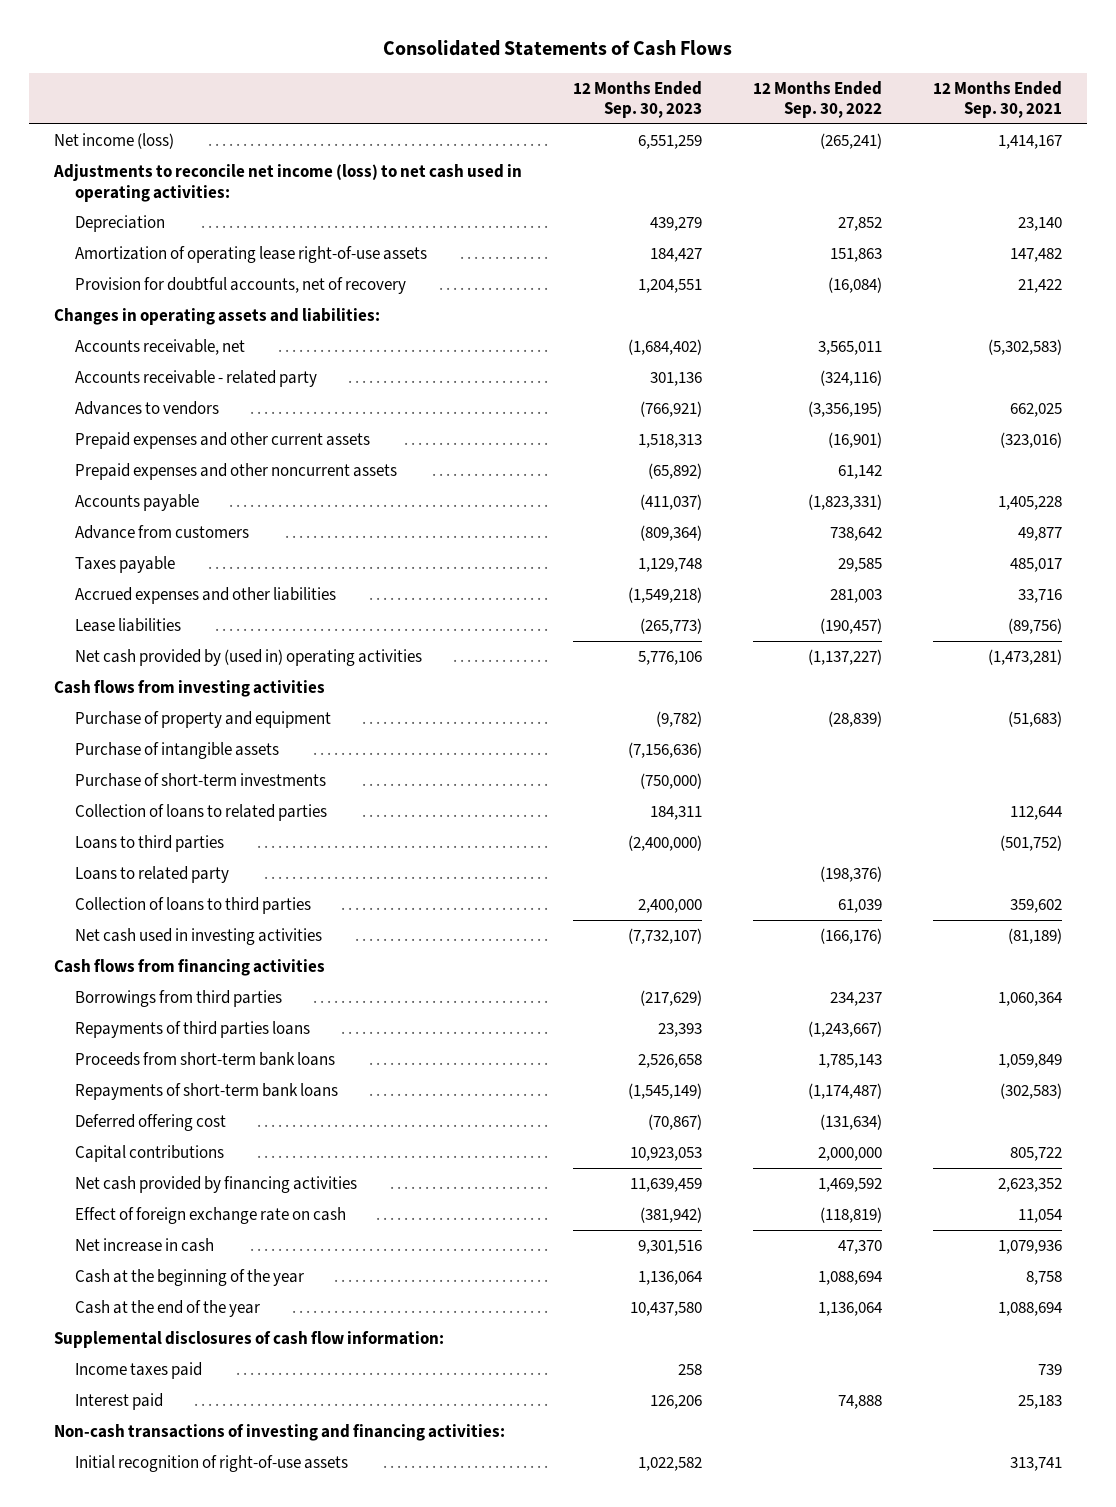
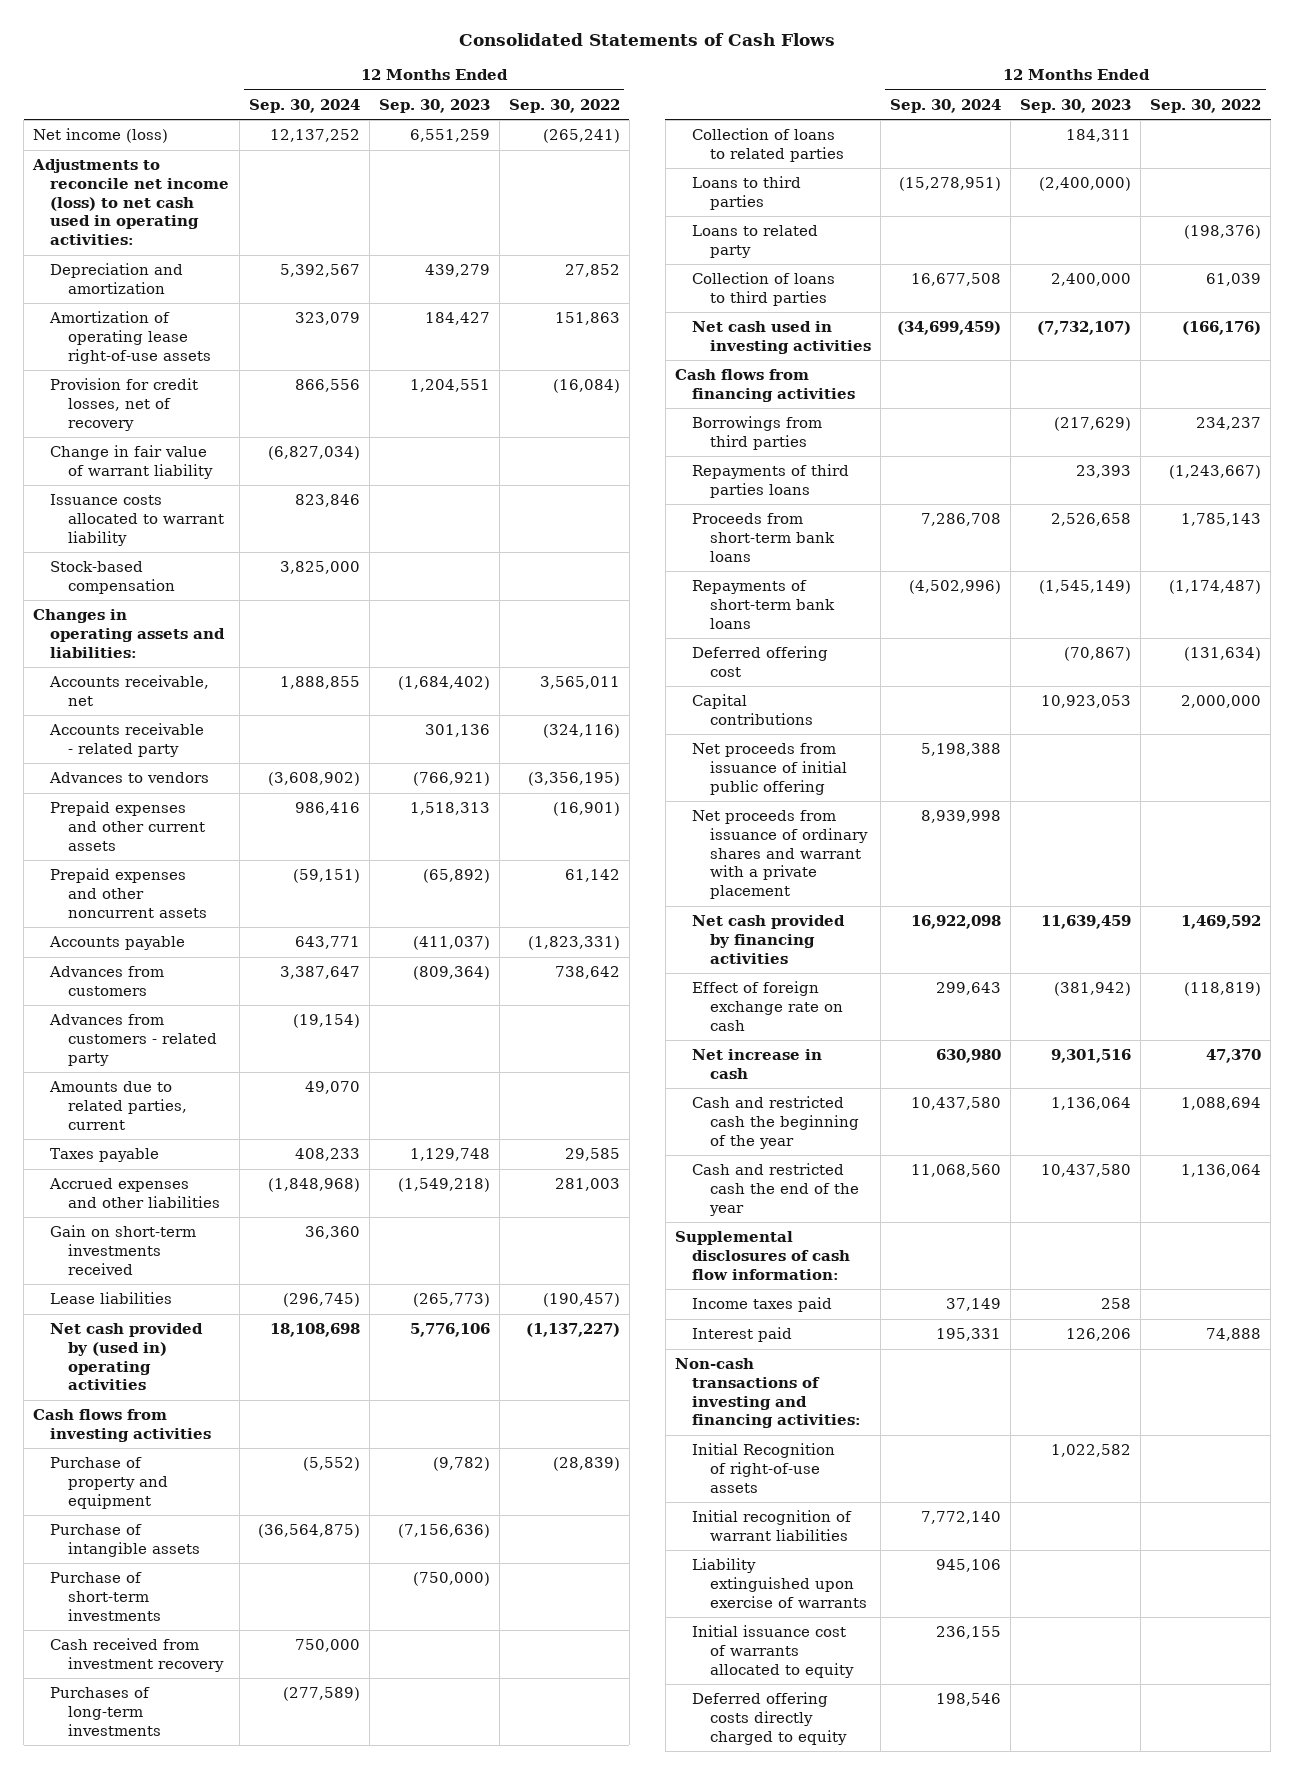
- | 12 Months Ended Sep. 30, 2023 | 12 Months Ended Sep. 30, 2022 | 12 Months Ended Sep. 30, 2021
+ | 12 Months Ended Sep. 30, 2024 | 12 Months Ended Sep. 30, 2023 | 12 Months Ended Sep. 30, 2022
- Depreciation | 439,279 | 27,852 | 23,140
+ Depreciation and amortization | 5,392,567 | 439,279 | 27,852
- Provision for doubtful accounts, net of recovery | 1,204,551 | (16,084) | 21,422
+ Provision for credit losses, net of recovery | 866,556 | 1,204,551 | (16,084)
+ Change in fair value of warrant liability | (6,827,034) | |
+ Issuance costs allocated to warrant liability | 823,846 | |
+ Stock-based compensation | 3,825,000 | |
- Advance from customers | (809,364) | 738,642 | 49,877
+ Advances from customers | 3,387,647 | (809,364) | 738,642
+ Advances from customers - related party | (19,154) | |
+ Amounts due to related parties, current | 49,070 | |
+ Gain on short-term investments received | 36,360 | |
+ Cash received from investment recovery | 750,000 | |
+ Purchases of long-term investments | (277,589) | |
+ Net proceeds from issuance of initial public offering | 5,198,388 | |
+ Net proceeds from issuance of ordinary shares and warrant with a private placement | 8,939,998 | |
- Cash at the beginning of the year | 1,136,064 | 1,088,694 | 8,758
- Cash at the end of the year | 10,437,580 | 1,136,064 | 1,088,694
+ Cash and restricted cash the beginning of the year | 10,437,580 | 1,136,064 | 1,088,694
+ Cash and restricted cash the end of the year | 11,068,560 | 10,437,580 | 1,136,064
- Initial recognition of right-of-use assets | 1,022,582 | | 313,741
+ Initial Recognition of right-of-use assets | | 1,022,582 |
+ Initial recognition of warrant liabilities | 7,772,140 | |
+ Liability extinguished upon exercise of warrants | 945,106 | |
+ Initial issuance cost of warrants allocated to equity | 236,155 | |
+ Deferred offering costs directly charged to equity | 198,546 | |

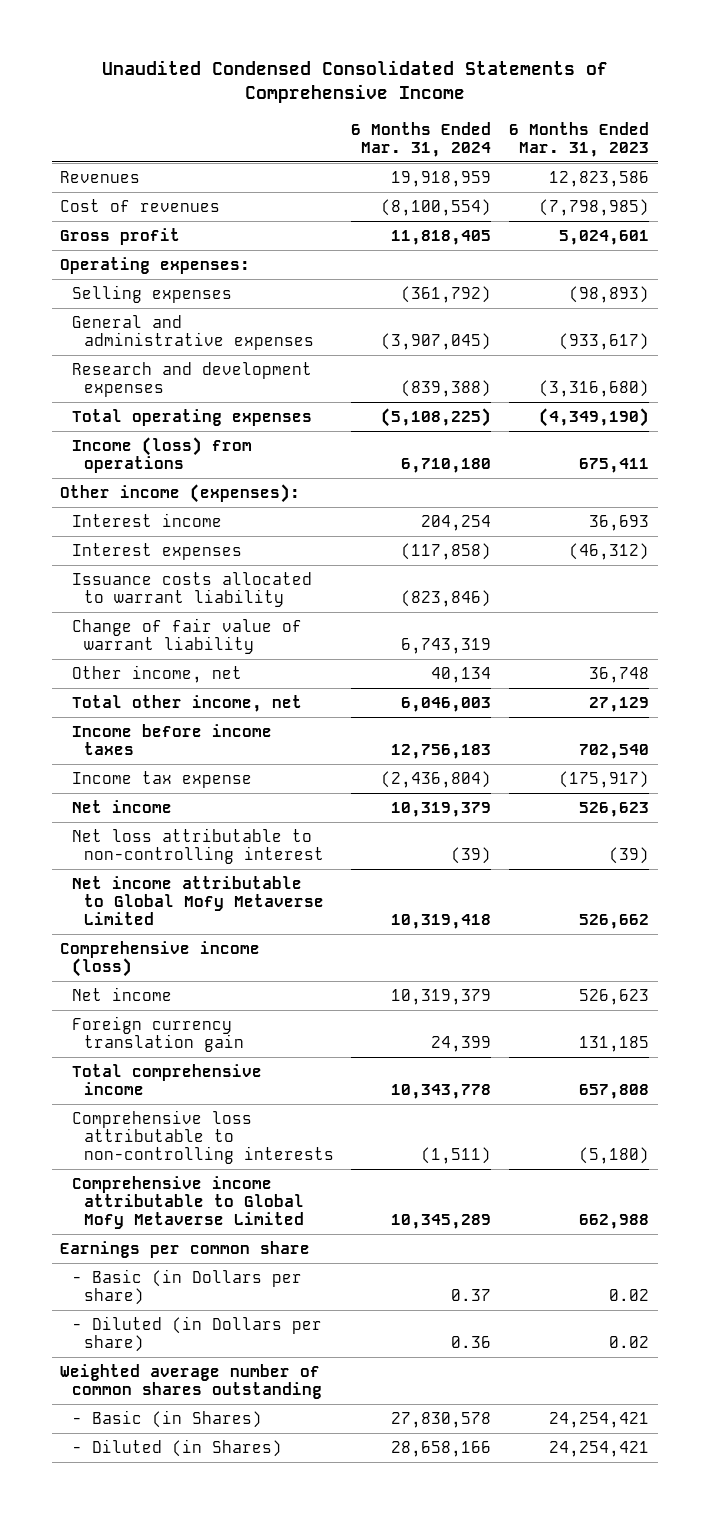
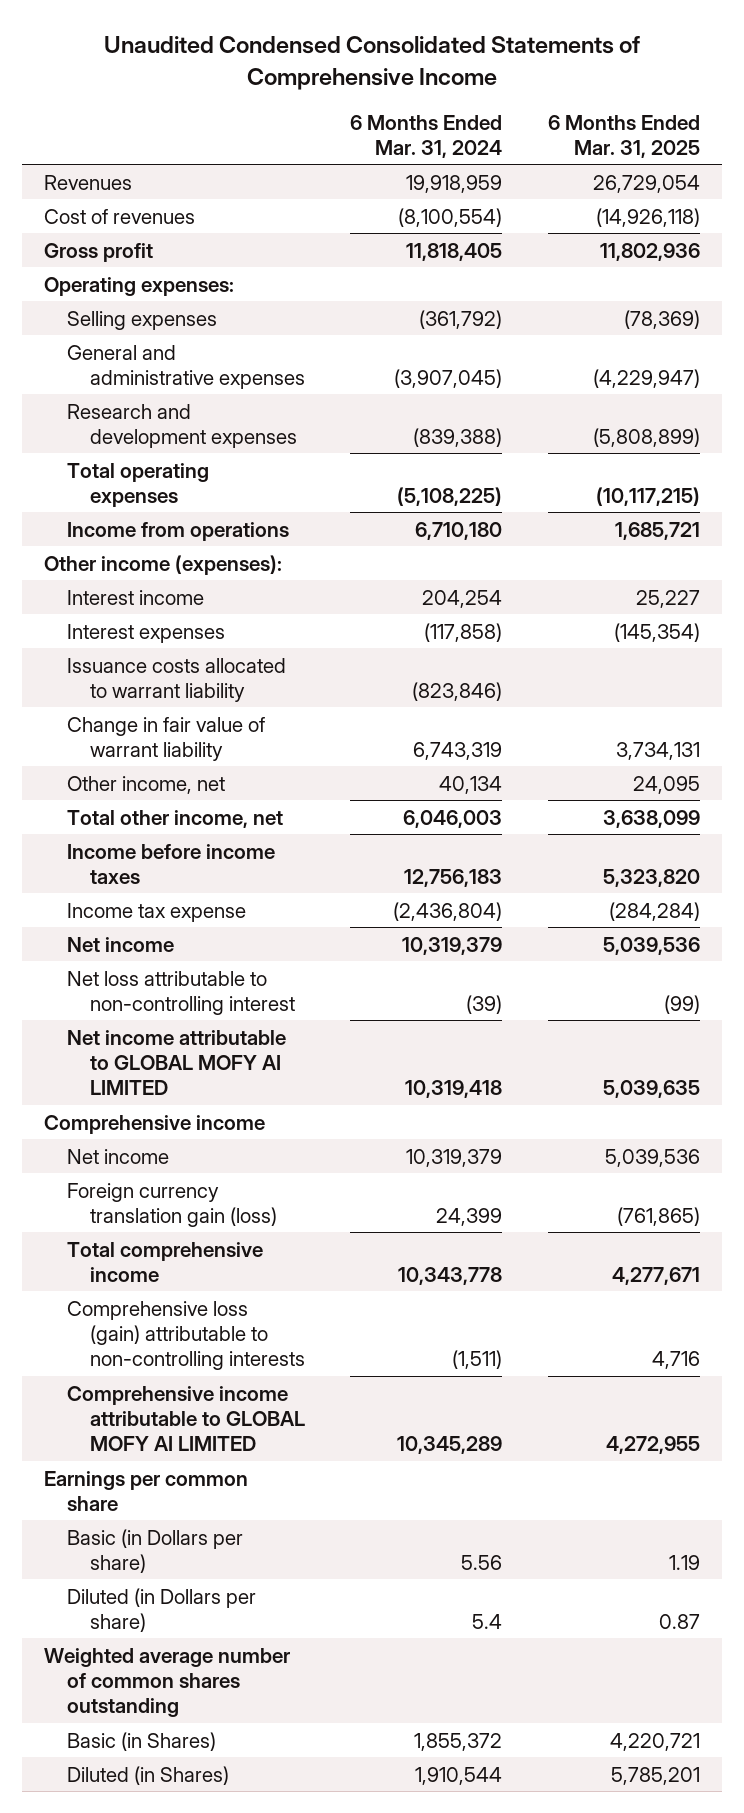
- | 6 Months Ended Mar. 31, 2024 | 6 Months Ended Mar. 31, 2023
+ | 6 Months Ended Mar. 31, 2024 | 6 Months Ended Mar. 31, 2025
- Income (loss) from operations | 6,710,180 | 675,411
+ Income from operations | 6,710,180 | 1,685,721
- Change of fair value of warrant liability | 6,743,319 |
+ Change in fair value of warrant liability | 6,743,319 | 3,734,131
- Net income attributable to Global Mofy Metaverse Limited | 10,319,418 | 526,662
- Comprehensive income (loss)
+ Net income attributable to GLOBAL MOFY AI LIMITED | 10,319,418 | 5,039,635
+ Comprehensive income
- Foreign currency translation gain | 24,399 | 131,185
+ Foreign currency translation gain (loss) | 24,399 | (761,865)
- Comprehensive loss attributable to non-controlling interests | (1,511) | (5,180)
- Comprehensive income attributable to Global Mofy Metaverse Limited | 10,345,289 | 662,988
+ Comprehensive loss (gain) attributable to non-controlling interests | (1,511) | 4,716
+ Comprehensive income attributable to GLOBAL MOFY AI LIMITED | 10,345,289 | 4,272,955
- - Basic (in Dollars per share) | 0.37 | 0.02
- - Diluted (in Dollars per share) | 0.36 | 0.02
+ Basic (in Dollars per share) | 5.56 | 1.19
+ Diluted (in Dollars per share) | 5.4 | 0.87
- - Basic (in Shares) | 27,830,578 | 24,254,421
- - Diluted (in Shares) | 28,658,166 | 24,254,421
+ Basic (in Shares) | 1,855,372 | 4,220,721
+ Diluted (in Shares) | 1,910,544 | 5,785,201

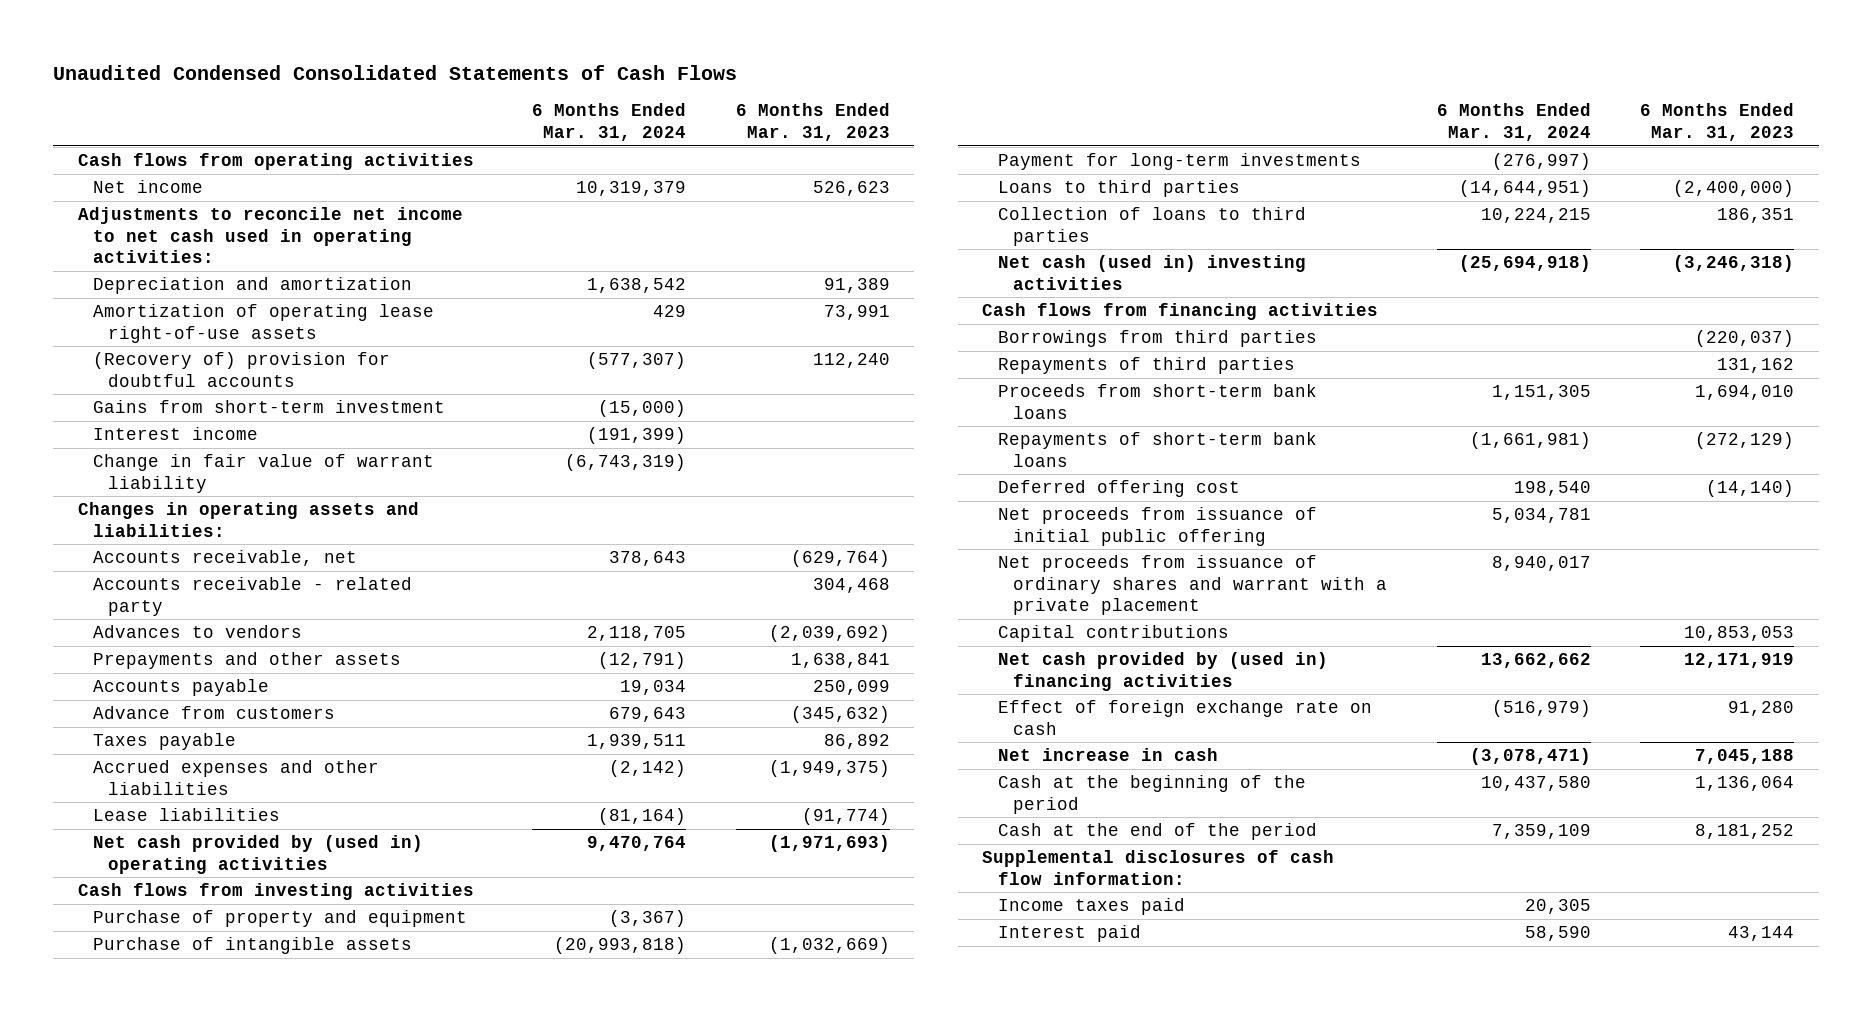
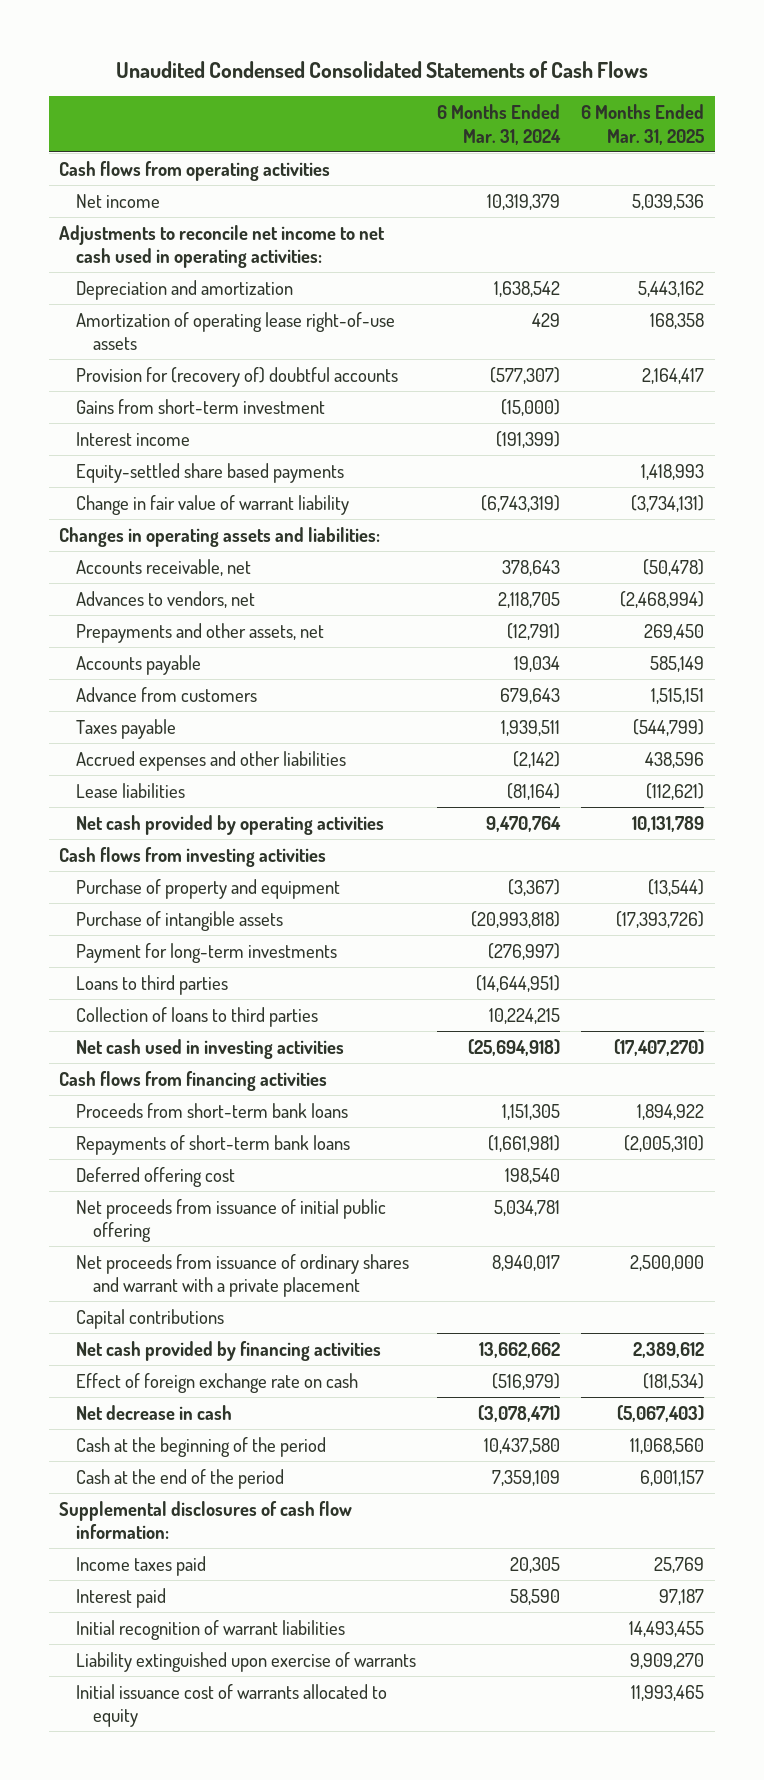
- | 6 Months Ended Mar. 31, 2024 | 6 Months Ended Mar. 31, 2023
+ | 6 Months Ended Mar. 31, 2024 | 6 Months Ended Mar. 31, 2025
- (Recovery of) provision for doubtful accounts | (577,307) | 112,240
+ Provision for (recovery of) doubtful accounts | (577,307) | 2,164,417
+ Equity-settled share based payments | | 1,418,993
- Accounts receivable - related party | | 304,468
- Advances to vendors | 2,118,705 | (2,039,692)
- Prepayments and other assets | (12,791) | 1,638,841
+ Advances to vendors, net | 2,118,705 | (2,468,994)
+ Prepayments and other assets, net | (12,791) | 269,450
- Net cash provided by (used in) operating activities | 9,470,764 | (1,971,693)
+ Net cash provided by operating activities | 9,470,764 | 10,131,789
- Net cash (used in) investing activities | (25,694,918) | (3,246,318)
+ Net cash used in investing activities | (25,694,918) | (17,407,270)
- Borrowings from third parties | | (220,037)
- Repayments of third parties | | 131,162
- Net cash provided by (used in) financing activities | 13,662,662 | 12,171,919
+ Net cash provided by financing activities | 13,662,662 | 2,389,612
- Net increase in cash | (3,078,471) | 7,045,188
+ Net decrease in cash | (3,078,471) | (5,067,403)
+ Initial recognition of warrant liabilities | | 14,493,455
+ Liability extinguished upon exercise of warrants | | 9,909,270
+ Initial issuance cost of warrants allocated to equity | | 11,993,465

